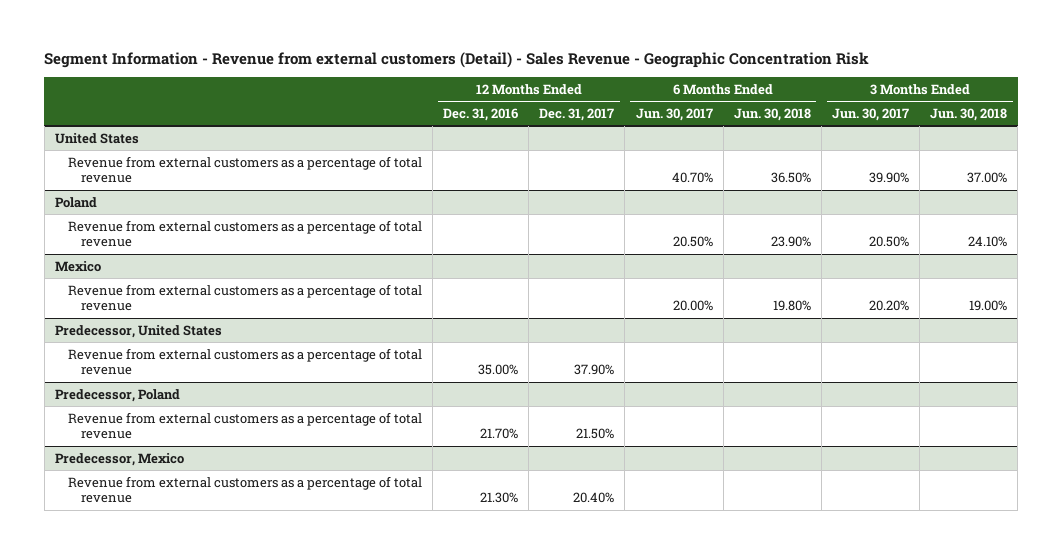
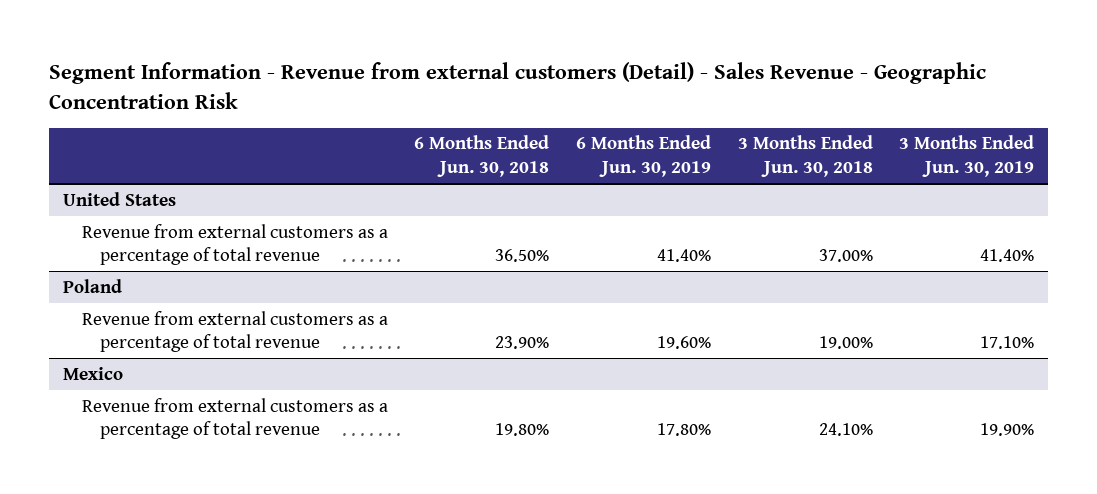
- | 12 Months Ended Dec. 31, 2016 | 12 Months Ended Dec. 31, 2017 | 6 Months Ended Jun. 30, 2017 | 6 Months Ended Jun. 30, 2018 | 3 Months Ended Jun. 30, 2017 | 3 Months Ended Jun. 30, 2018
+ | 6 Months Ended Jun. 30, 2018 | 6 Months Ended Jun. 30, 2019 | 3 Months Ended Jun. 30, 2018 | 3 Months Ended Jun. 30, 2019
@ Poland
- Revenue from external customers as a percentage of total revenue | | | 20.50% | 23.90% | 20.50% | 24.10%
+ Revenue from external customers as a percentage of total revenue | 23.90% | 19.60% | 19.00% | 17.10%
@ Mexico
- Revenue from external customers as a percentage of total revenue | | | 20.00% | 19.80% | 20.20% | 19.00%
- Predecessor, United States
- Revenue from external customers as a percentage of total revenue | 35.00% | 37.90% | | | |
- Predecessor, Poland
- Revenue from external customers as a percentage of total revenue | 21.70% | 21.50% | | | |
- Predecessor, Mexico
- Revenue from external customers as a percentage of total revenue | 21.30% | 20.40% | | | |
@ Mexico
+ Revenue from external customers as a percentage of total revenue | 19.80% | 17.80% | 24.10% | 19.90%

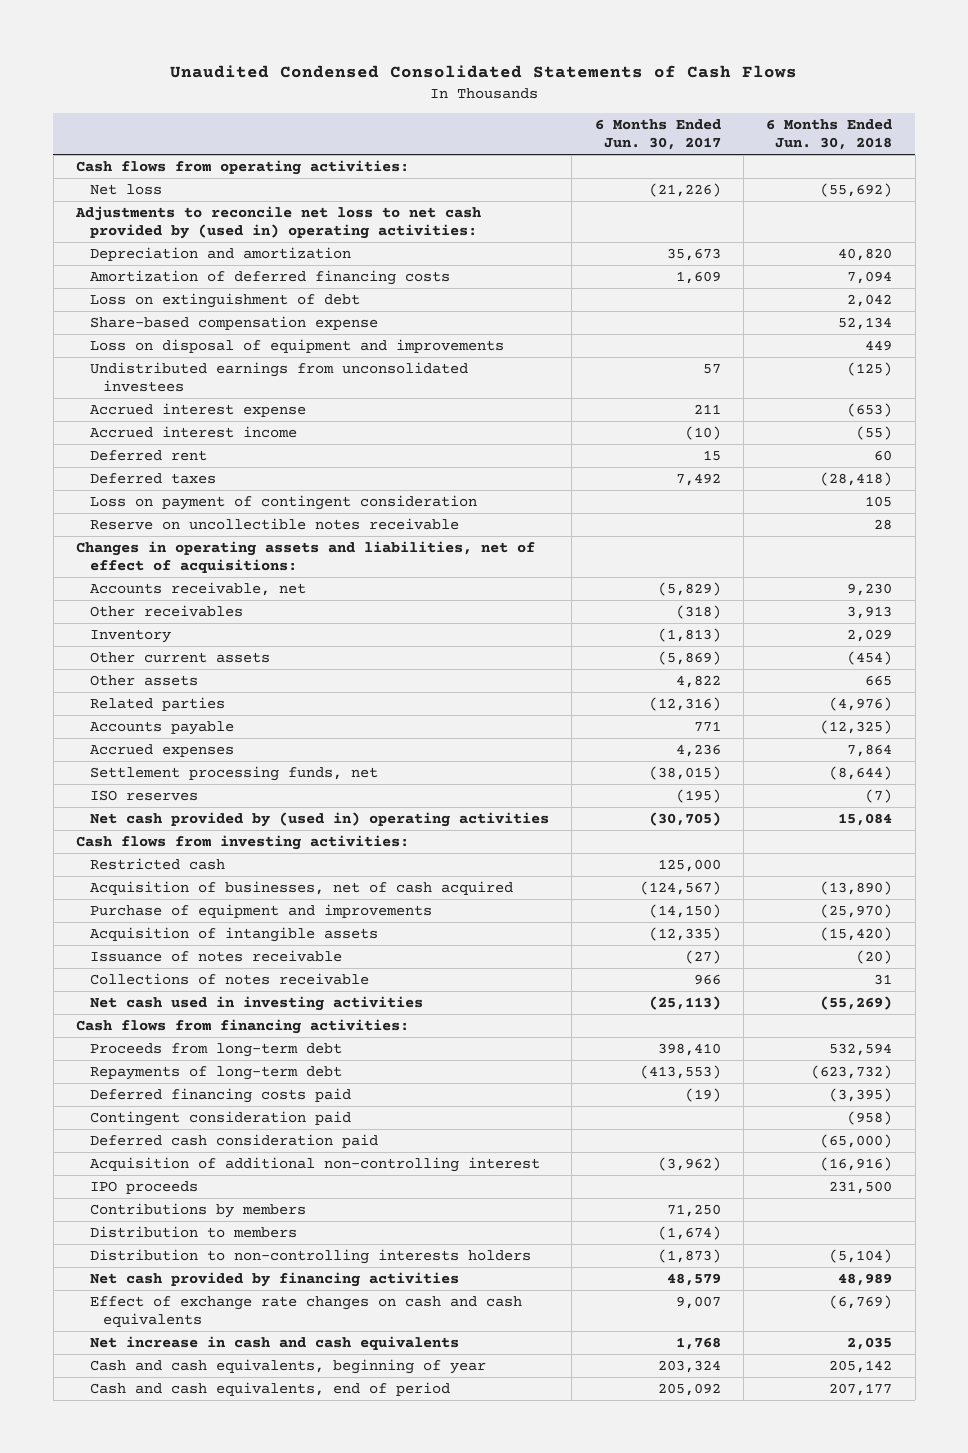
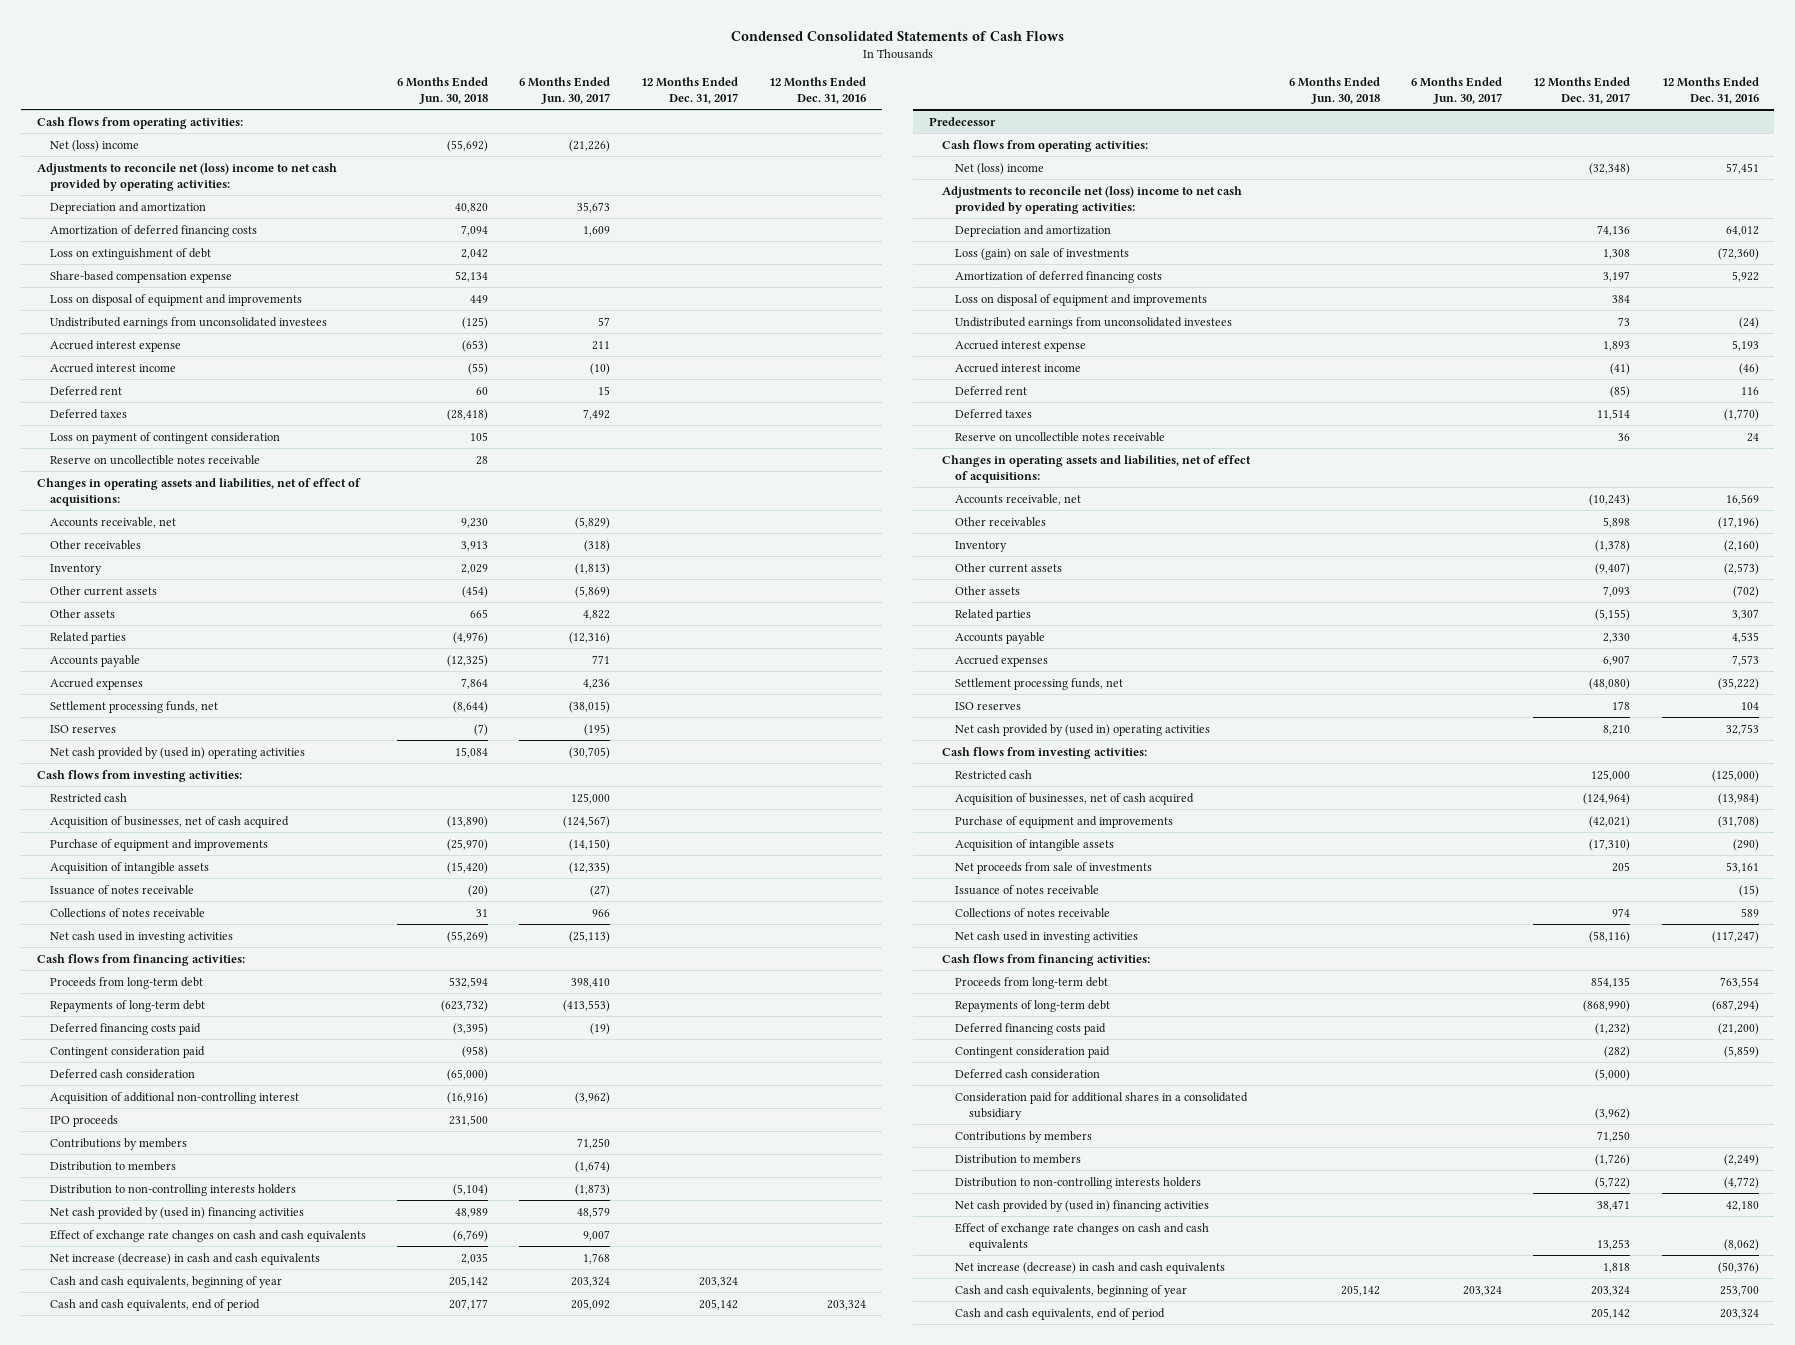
- Unaudited Condensed Consolidated Statements of Cash Flows
+ Condensed Consolidated Statements of Cash Flows
- | 6 Months Ended Jun. 30, 2017 | 6 Months Ended Jun. 30, 2018
+ | 6 Months Ended Jun. 30, 2018 | 6 Months Ended Jun. 30, 2017 | 12 Months Ended Dec. 31, 2017 | 12 Months Ended Dec. 31, 2016
- Net loss | (21,226) | (55,692)
- Adjustments to reconcile net loss to net cash provided by (used in) operating activities:
+ Net (loss) income | (55,692) | (21,226) | |
+ Adjustments to reconcile net (loss) income to net cash provided by operating activities:
- Deferred cash consideration paid | | (65,000)
+ Deferred cash consideration | (65,000) | | |
- Net cash provided by financing activities | 48,579 | 48,989
+ Net cash provided by (used in) financing activities | 48,989 | 48,579 | |
- Net increase in cash and cash equivalents | 1,768 | 2,035
+ Net increase (decrease) in cash and cash equivalents | 2,035 | 1,768 | |
+ Predecessor
+ Cash flows from operating activities:
+ Net (loss) income | | | (32,348) | 57,451
+ Adjustments to reconcile net (loss) income to net cash provided by operating activities:
+ Depreciation and amortization | | | 74,136 | 64,012
+ Loss (gain) on sale of investments | | | 1,308 | (72,360)
+ Amortization of deferred financing costs | | | 3,197 | 5,922
+ Loss on disposal of equipment and improvements | | | 384 |
+ Undistributed earnings from unconsolidated investees | | | 73 | (24)
+ Accrued interest expense | | | 1,893 | 5,193
+ Accrued interest income | | | (41) | (46)
+ Deferred rent | | | (85) | 116
+ Deferred taxes | | | 11,514 | (1,770)
+ Reserve on uncollectible notes receivable | | | 36 | 24
+ Changes in operating assets and liabilities, net of effect of acquisitions:
+ Accounts receivable, net | | | (10,243) | 16,569
+ Other receivables | | | 5,898 | (17,196)
+ Inventory | | | (1,378) | (2,160)
+ Other current assets | | | (9,407) | (2,573)
+ Other assets | | | 7,093 | (702)
+ Related parties | | | (5,155) | 3,307
+ Accounts payable | | | 2,330 | 4,535
+ Accrued expenses | | | 6,907 | 7,573
+ Settlement processing funds, net | | | (48,080) | (35,222)
+ ISO reserves | | | 178 | 104
+ Net cash provided by (used in) operating activities | | | 8,210 | 32,753
+ Cash flows from investing activities:
+ Restricted cash | | | 125,000 | (125,000)
+ Acquisition of businesses, net of cash acquired | | | (124,964) | (13,984)
+ Purchase of equipment and improvements | | | (42,021) | (31,708)
+ Acquisition of intangible assets | | | (17,310) | (290)
+ Net proceeds from sale of investments | | | 205 | 53,161
+ Issuance of notes receivable | | | | (15)
+ Collections of notes receivable | | | 974 | 589
+ Net cash used in investing activities | | | (58,116) | (117,247)
+ Cash flows from financing activities:
+ Proceeds from long-term debt | | | 854,135 | 763,554
+ Repayments of long-term debt | | | (868,990) | (687,294)
+ Deferred financing costs paid | | | (1,232) | (21,200)
+ Contingent consideration paid | | | (282) | (5,859)
+ Deferred cash consideration | | | (5,000) |
+ Consideration paid for additional shares in a consolidated subsidiary | | | (3,962) |
+ Contributions by members | | | 71,250 |
+ Distribution to members | | | (1,726) | (2,249)
+ Distribution to non-controlling interests holders | | | (5,722) | (4,772)
+ Net cash provided by (used in) financing activities | | | 38,471 | 42,180
+ Effect of exchange rate changes on cash and cash equivalents | | | 13,253 | (8,062)
+ Net increase (decrease) in cash and cash equivalents | | | 1,818 | (50,376)
+ Cash and cash equivalents, beginning of year | 205,142 | 203,324 | 203,324 | 253,700
+ Cash and cash equivalents, end of period | | | 205,142 | 203,324

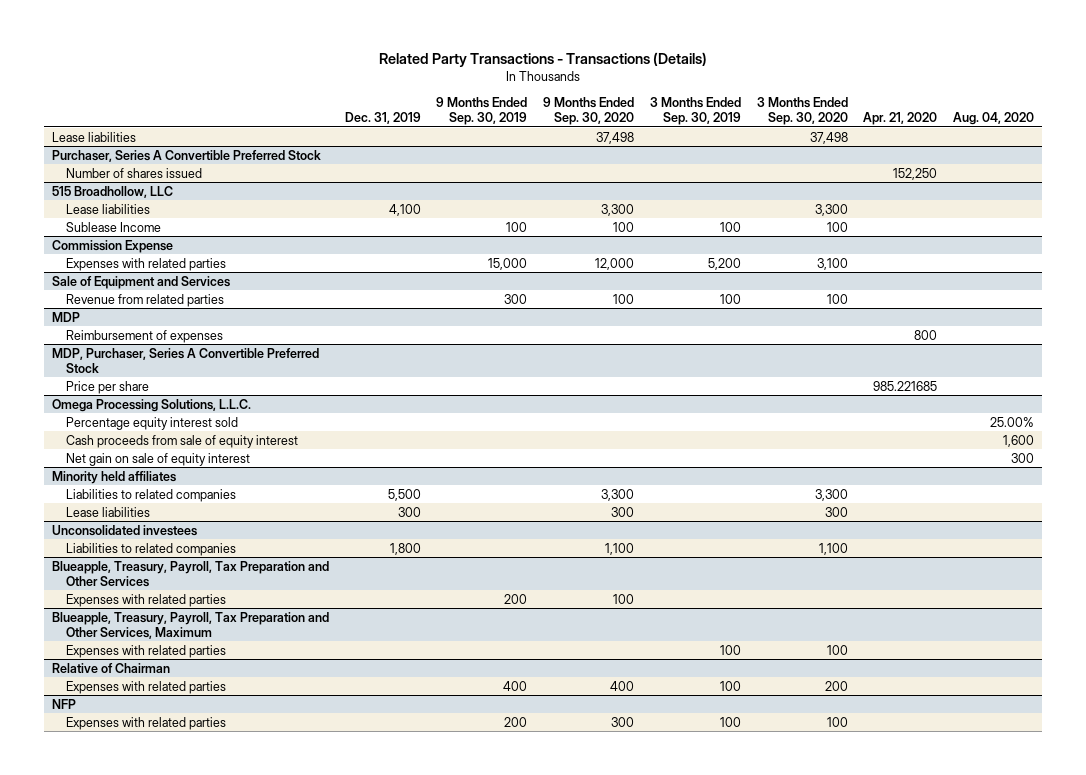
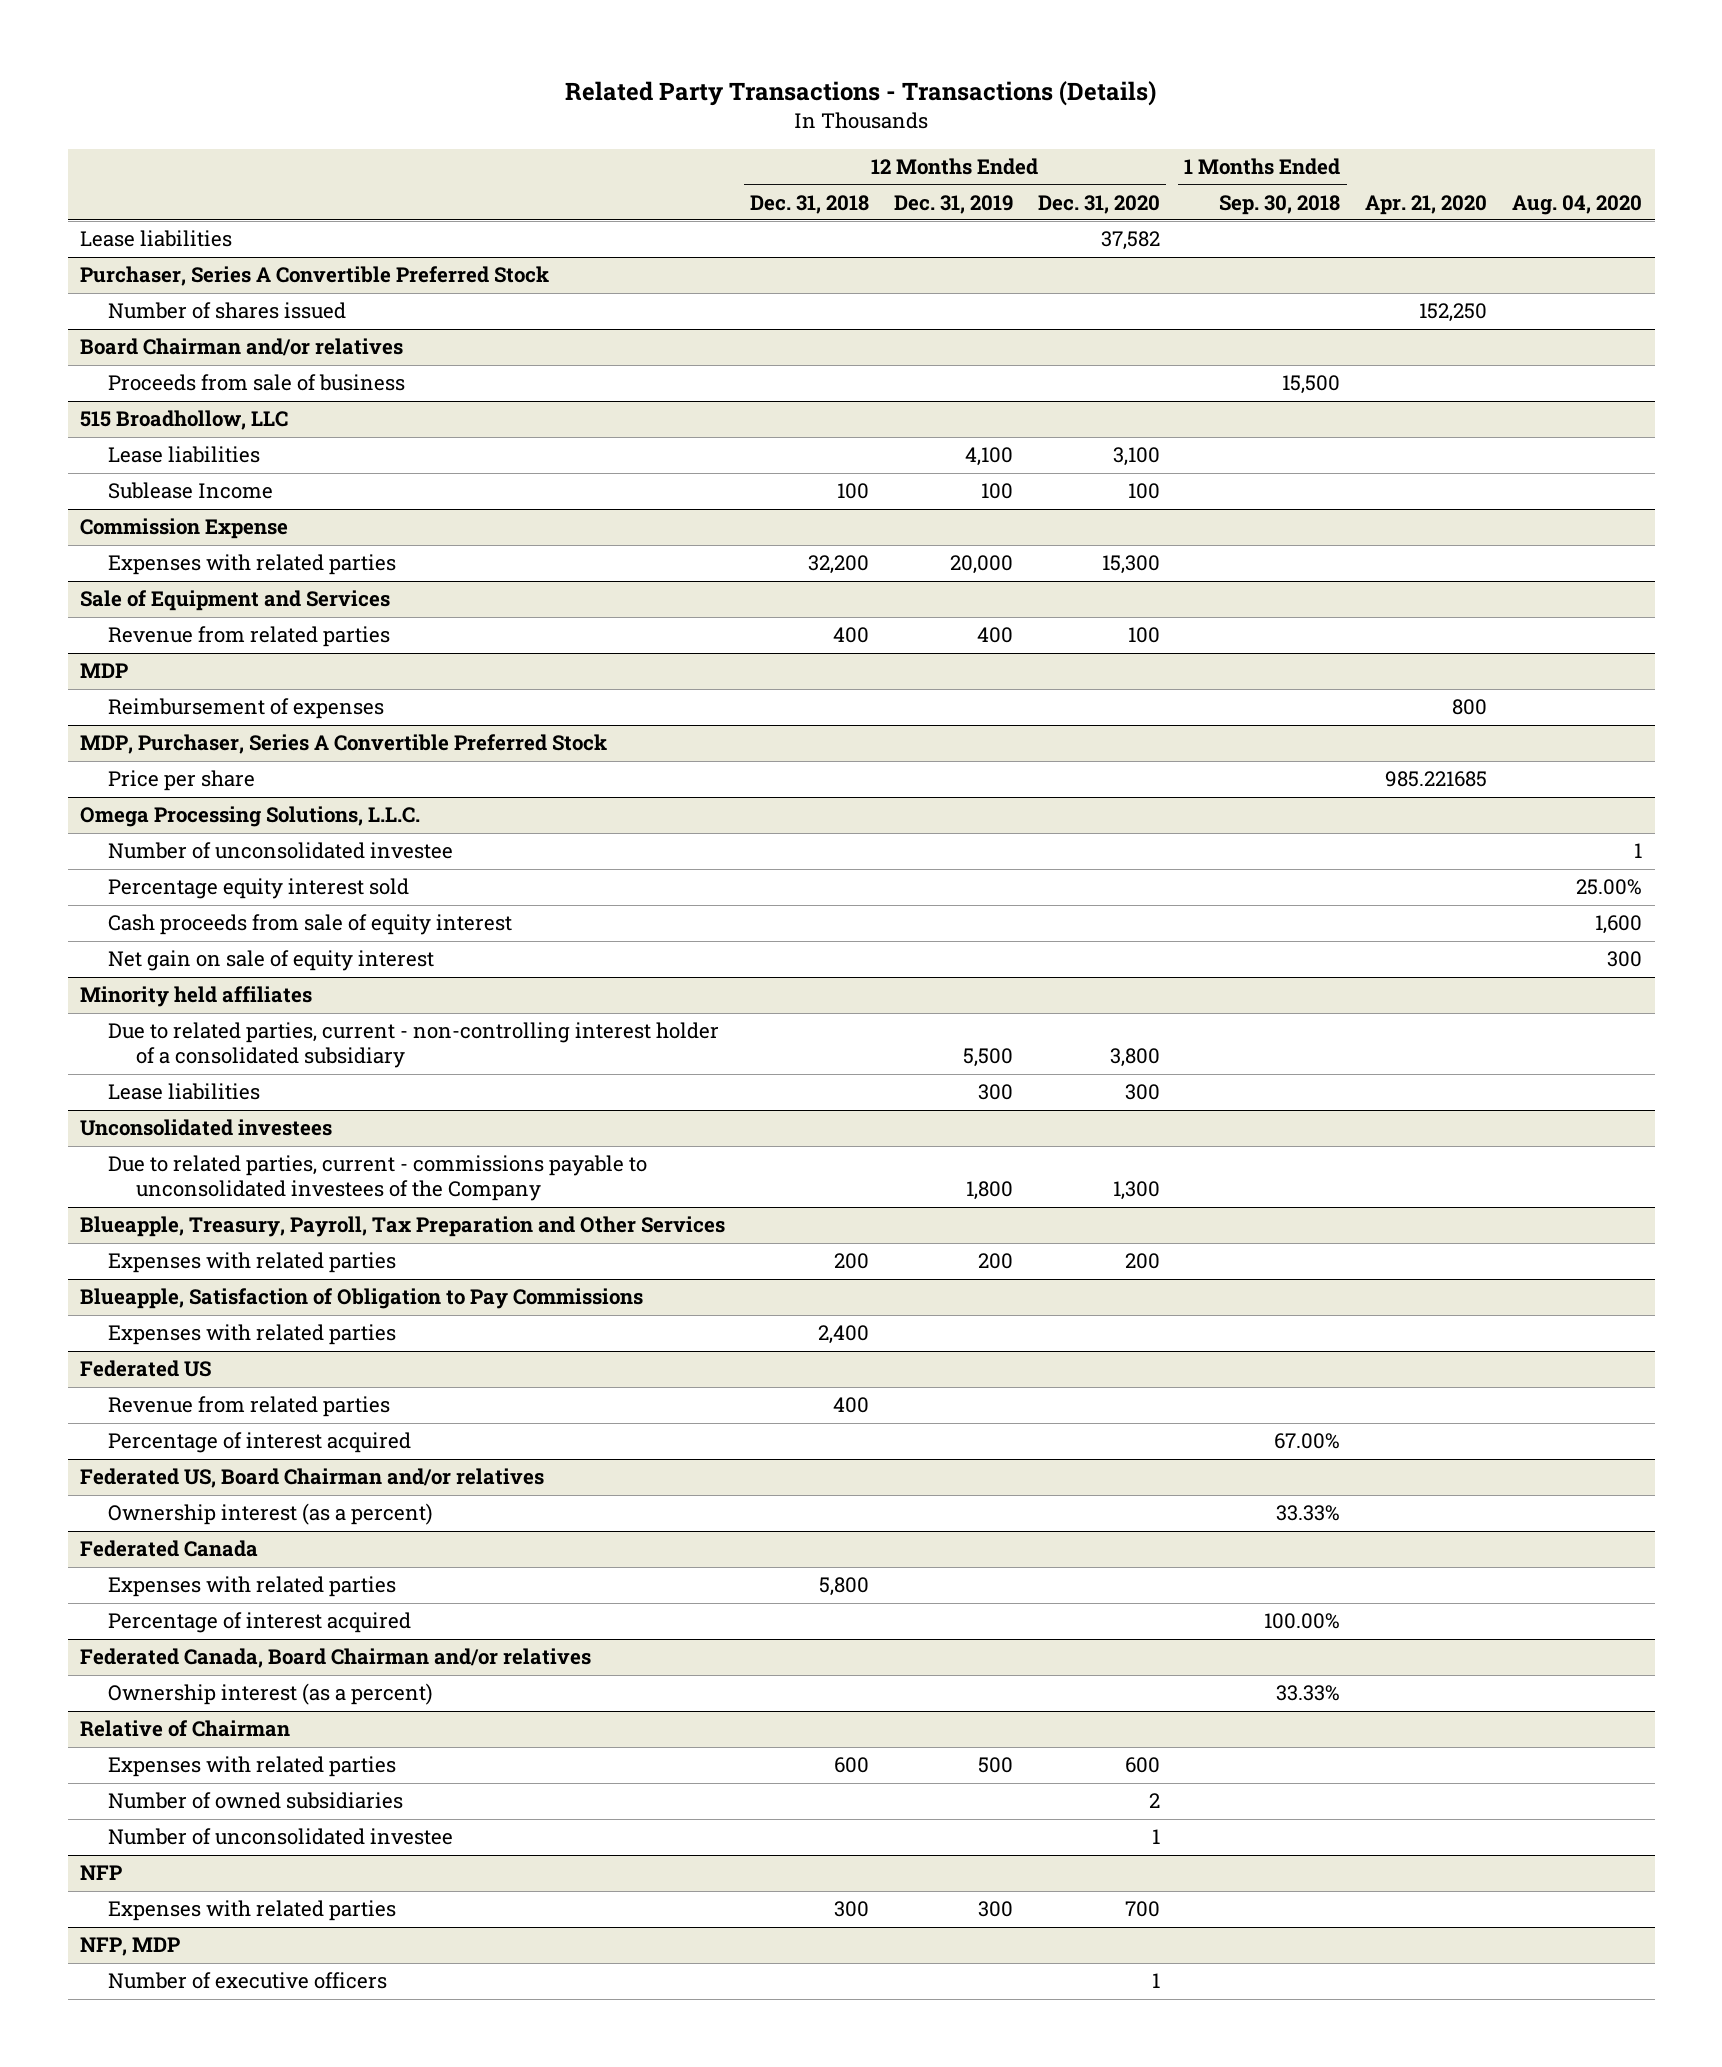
- | Dec. 31, 2019 | 9 Months Ended Sep. 30, 2019 | 9 Months Ended Sep. 30, 2020 | 3 Months Ended Sep. 30, 2019 | 3 Months Ended Sep. 30, 2020 | Apr. 21, 2020 | Aug. 04, 2020
+ | 12 Months Ended Dec. 31, 2018 | 12 Months Ended Dec. 31, 2019 | 12 Months Ended Dec. 31, 2020 | 1 Months Ended Sep. 30, 2018 | Apr. 21, 2020 | Aug. 04, 2020
+ Board Chairman and/or relatives
+ Proceeds from sale of business | | | | 15,500 | |
@ Omega Processing Solutions, L.L.C.
+ Number of unconsolidated investee | | | | | | 1
@ Minority held affiliates
- Liabilities to related companies | 5,500 | | 3,300 | | 3,300 | |
+ Due to related parties, current - non-controlling interest holder of a consolidated subsidiary | | 5,500 | 3,800 | | |
@ Unconsolidated investees
- Liabilities to related companies | 1,800 | | 1,100 | | 1,100 | |
+ Due to related parties, current - commissions payable to unconsolidated investees of the Company | | 1,800 | 1,300 | | |
- Blueapple, Treasury, Payroll, Tax Preparation and Other Services, Maximum
- Expenses with related parties | | | | 100 | 100 | |
+ Blueapple, Satisfaction of Obligation to Pay Commissions
+ Expenses with related parties | 2,400 | | | | |
+ Federated US
+ Revenue from related parties | 400 | | | | |
+ Percentage of interest acquired | | | | 67.00% | |
+ Federated US, Board Chairman and/or relatives
+ Ownership interest (as a percent) | | | | 33.33% | |
+ Federated Canada
+ Expenses with related parties | 5,800 | | | | |
+ Percentage of interest acquired | | | | 100.00% | |
+ Federated Canada, Board Chairman and/or relatives
+ Ownership interest (as a percent) | | | | 33.33% | |
@ Relative of Chairman
+ Number of owned subsidiaries | | | 2 | | |
+ Number of unconsolidated investee | | | 1 | | |
+ NFP, MDP
+ Number of executive officers | | | 1 | | |

